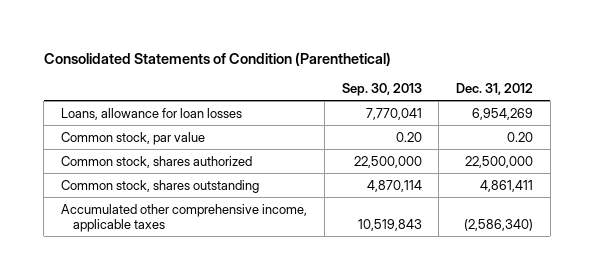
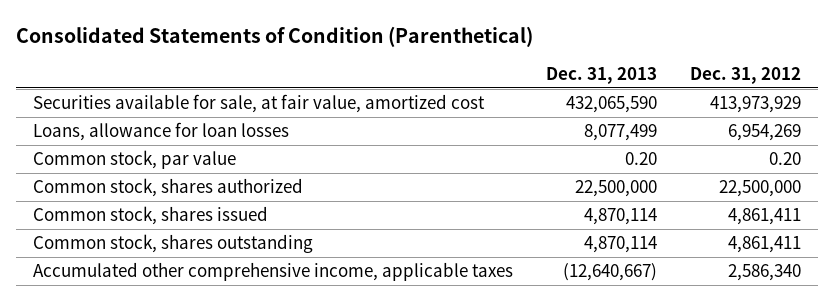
- | Sep. 30, 2013 | Dec. 31, 2012
+ | Dec. 31, 2013 | Dec. 31, 2012
+ Securities available for sale, at fair value, amortized cost | 432,065,590 | 413,973,929
+ Common stock, shares issued | 4,870,114 | 4,861,411
- Accumulated other comprehensive income, applicable taxes | 10,519,843 | (2,586,340)
+ Accumulated other comprehensive income, applicable taxes | (12,640,667) | 2,586,340

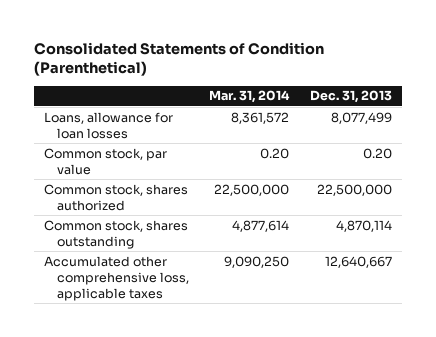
- | Dec. 31, 2013 | Dec. 31, 2012
+ | Mar. 31, 2014 | Dec. 31, 2013
- Securities available for sale, at fair value, amortized cost | 432,065,590 | 413,973,929
- Common stock, shares issued | 4,870,114 | 4,861,411
- Accumulated other comprehensive income, applicable taxes | (12,640,667) | 2,586,340
+ Accumulated other comprehensive loss, applicable taxes | 9,090,250 | 12,640,667

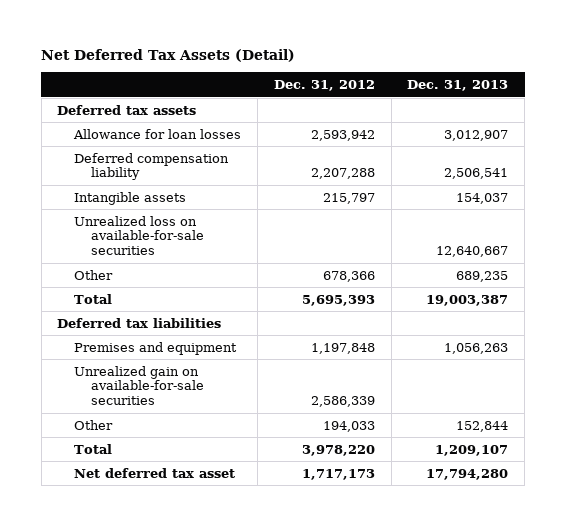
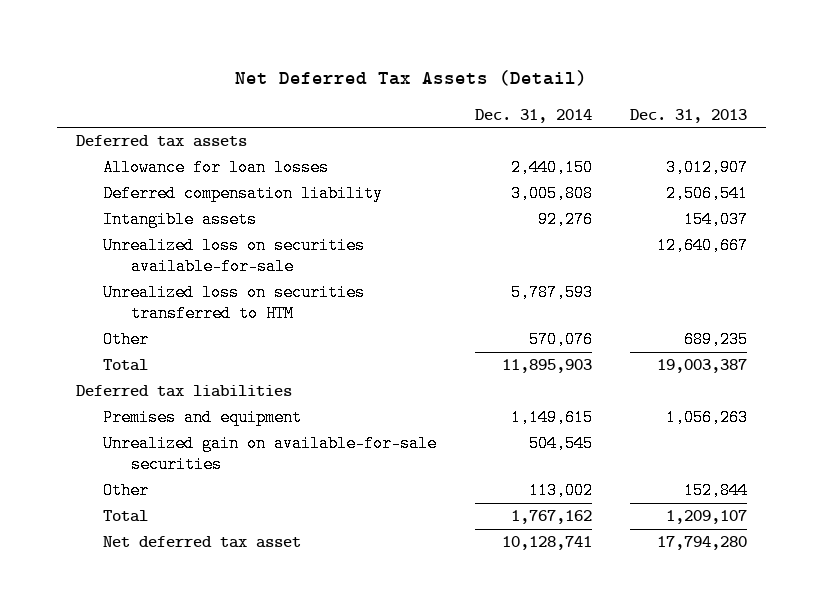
- | Dec. 31, 2012 | Dec. 31, 2013
+ | Dec. 31, 2014 | Dec. 31, 2013
- Unrealized loss on available-for-sale securities | | 12,640,667
+ Unrealized loss on securities available-for-sale | | 12,640,667
+ Unrealized loss on securities transferred to HTM | 5,787,593 |

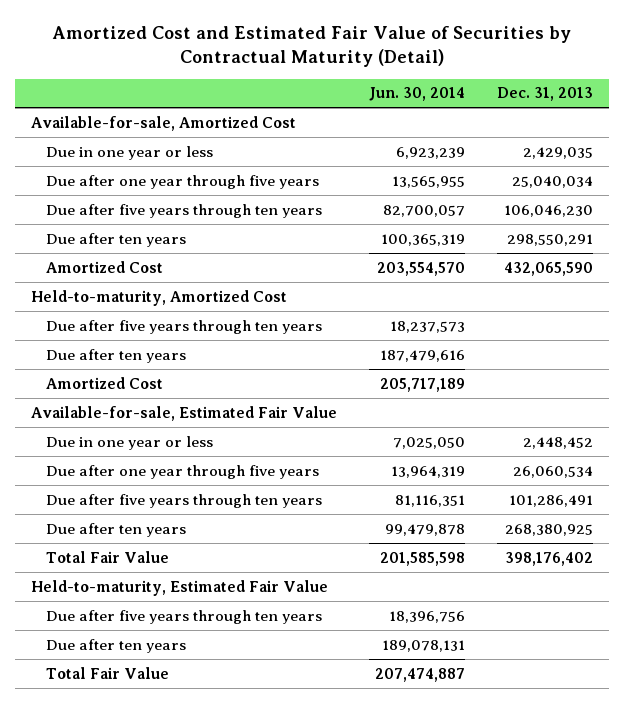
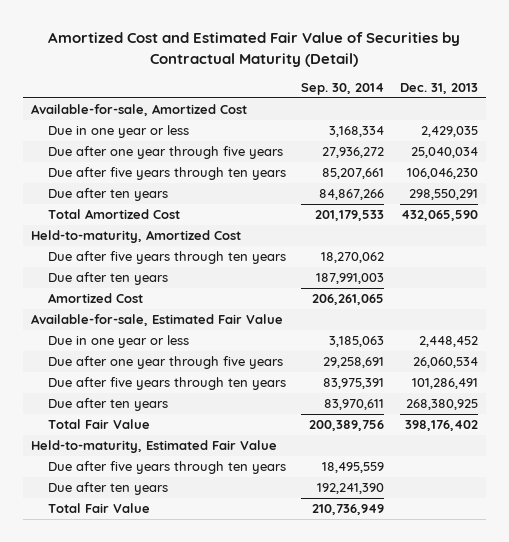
- | Jun. 30, 2014 | Dec. 31, 2013
+ | Sep. 30, 2014 | Dec. 31, 2013
- Amortized Cost | 203,554,570 | 432,065,590
+ Total Amortized Cost | 201,179,533 | 432,065,590

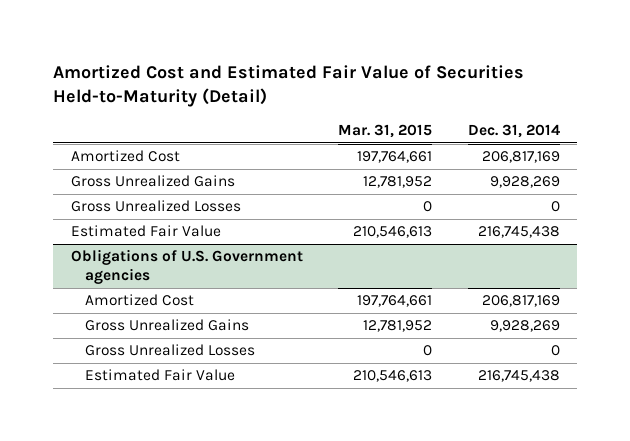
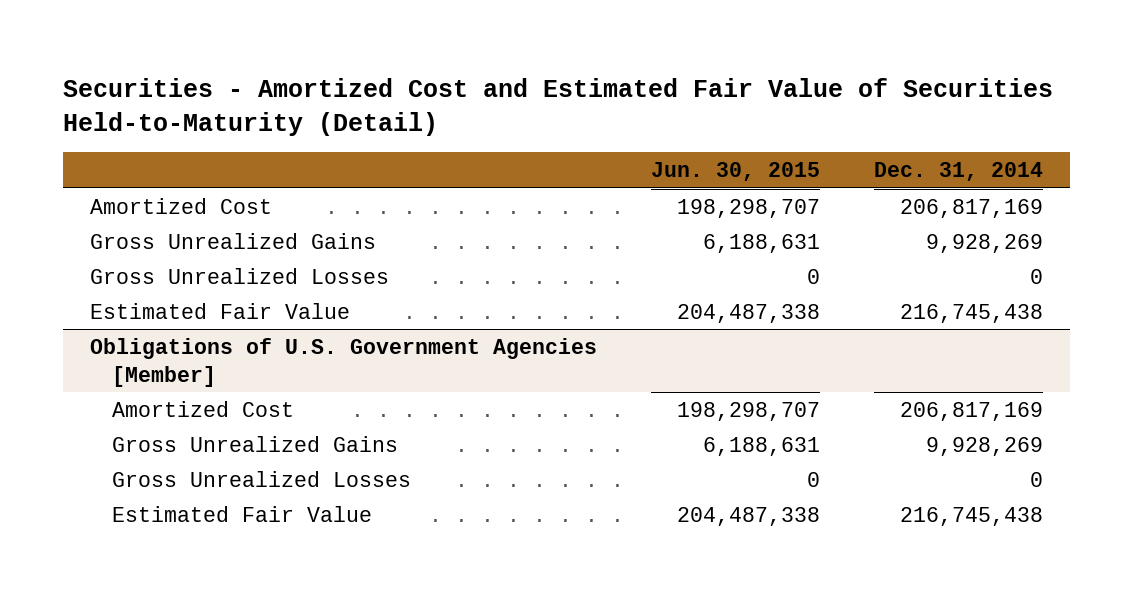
- Amortized Cost and Estimated Fair Value of Securities Held-to-Maturity (Detail)
+ Securities - Amortized Cost and Estimated Fair Value of Securities Held-to-Maturity (Detail)
- | Mar. 31, 2015 | Dec. 31, 2014
+ | Jun. 30, 2015 | Dec. 31, 2014
- Obligations of U.S. Government agencies
+ Obligations of U.S. Government Agencies [Member]

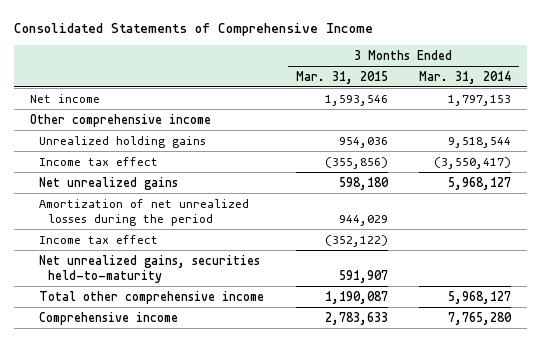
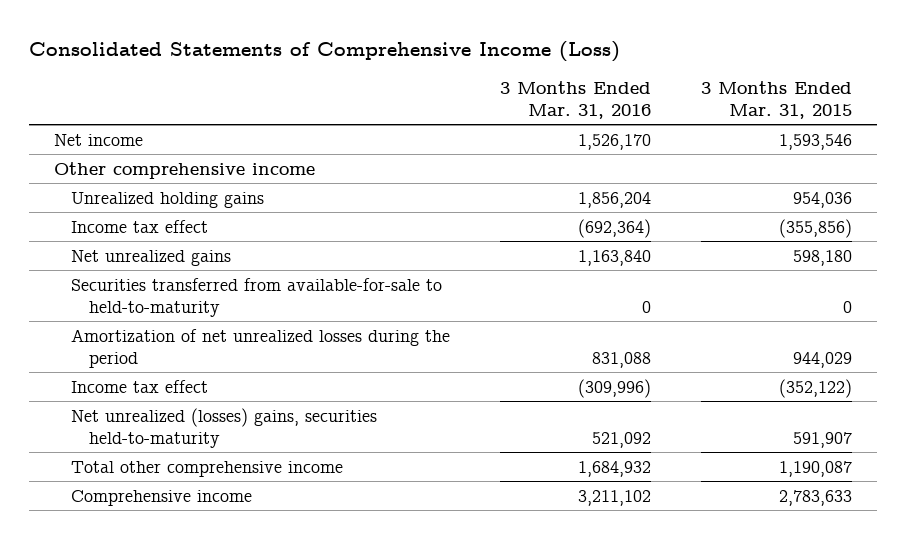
- Consolidated Statements of Comprehensive Income
+ Consolidated Statements of Comprehensive Income (Loss)
- | 3 Months Ended Mar. 31, 2015 | 3 Months Ended Mar. 31, 2014
+ | 3 Months Ended Mar. 31, 2016 | 3 Months Ended Mar. 31, 2015
+ Securities transferred from available-for-sale to held-to-maturity | 0 | 0
- Net unrealized gains, securities held-to-maturity | 591,907 |
+ Net unrealized (losses) gains, securities held-to-maturity | 521,092 | 591,907

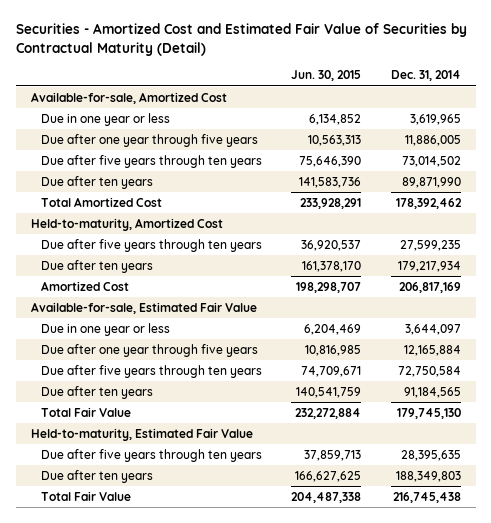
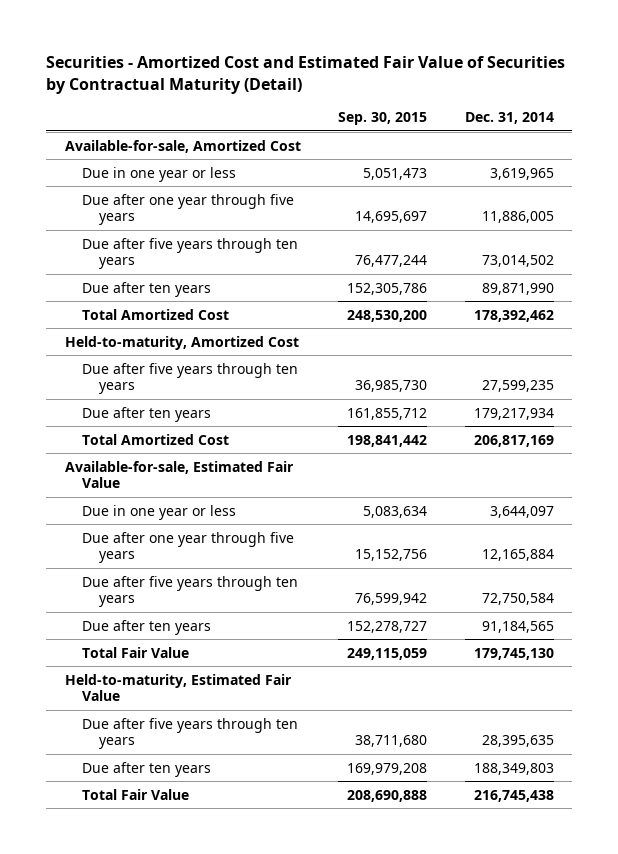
- | Jun. 30, 2015 | Dec. 31, 2014
+ | Sep. 30, 2015 | Dec. 31, 2014
- Amortized Cost | 198,298,707 | 206,817,169
+ Total Amortized Cost | 198,841,442 | 206,817,169

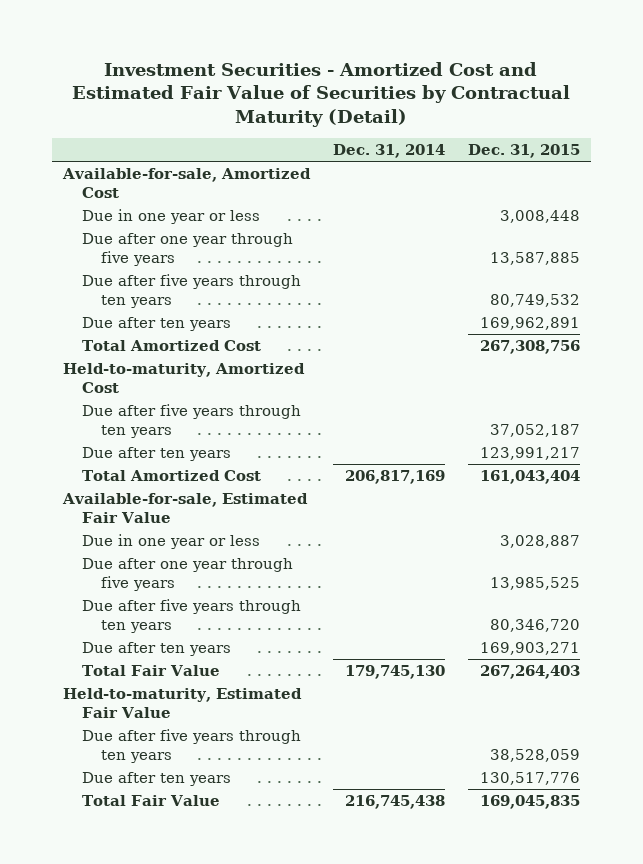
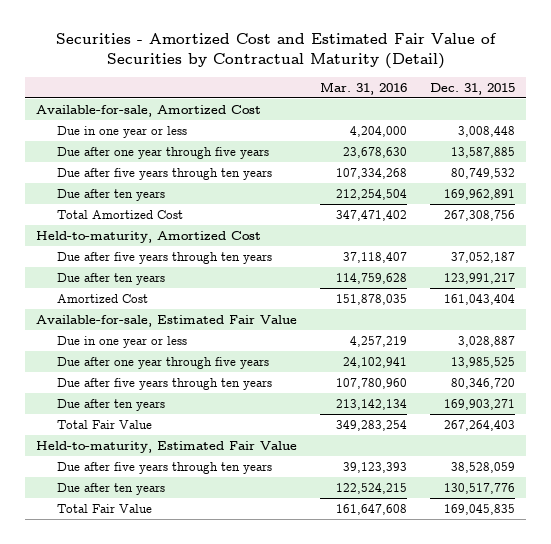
- Investment Securities - Amortized Cost and Estimated Fair Value of Securities by Contractual Maturity (Detail)
+ Securities - Amortized Cost and Estimated Fair Value of Securities by Contractual Maturity (Detail)
- | Dec. 31, 2014 | Dec. 31, 2015
+ | Mar. 31, 2016 | Dec. 31, 2015
- Total Amortized Cost | 206,817,169 | 161,043,404
+ Amortized Cost | 151,878,035 | 161,043,404

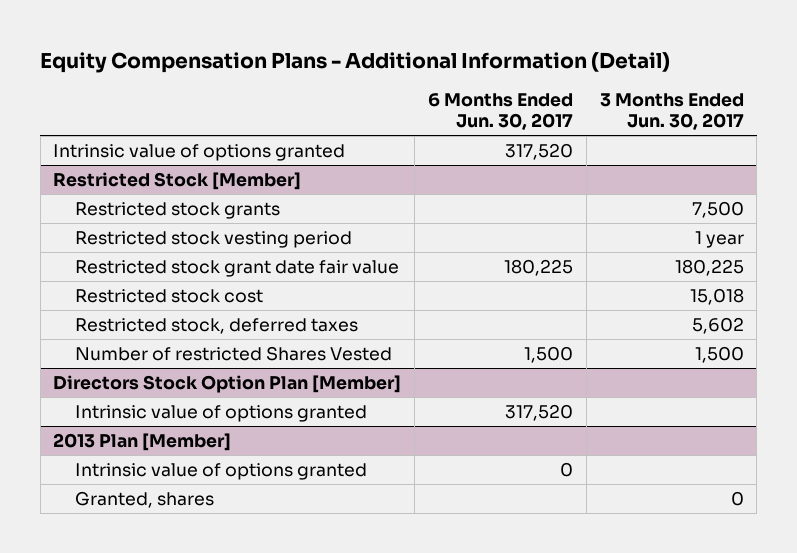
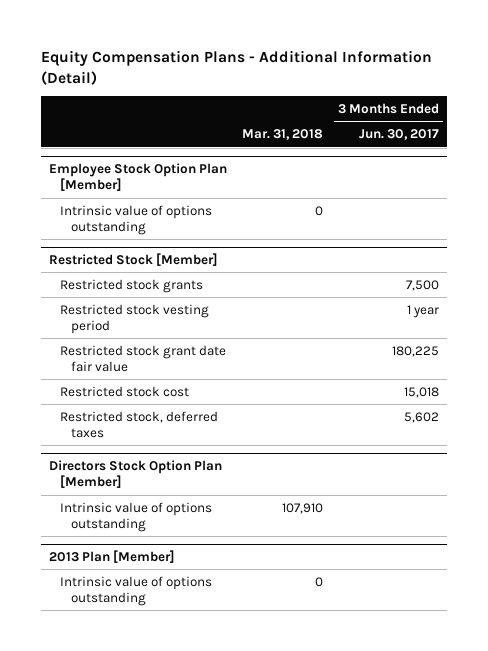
- | 6 Months Ended Jun. 30, 2017 | 3 Months Ended Jun. 30, 2017
+ | Mar. 31, 2018 | 3 Months Ended Jun. 30, 2017
- Intrinsic value of options granted | 317,520 |
+ Employee Stock Option Plan [Member]
+ Intrinsic value of options outstanding | 0 |
@ Restricted Stock [Member]
- Number of restricted Shares Vested | 1,500 | 1,500
@ Directors Stock Option Plan [Member]
- Intrinsic value of options granted | 317,520 |
+ Intrinsic value of options outstanding | 107,910 |
@ 2013 Plan [Member]
- Intrinsic value of options granted | 0 |
- Granted, shares | | 0
+ Intrinsic value of options outstanding | 0 |

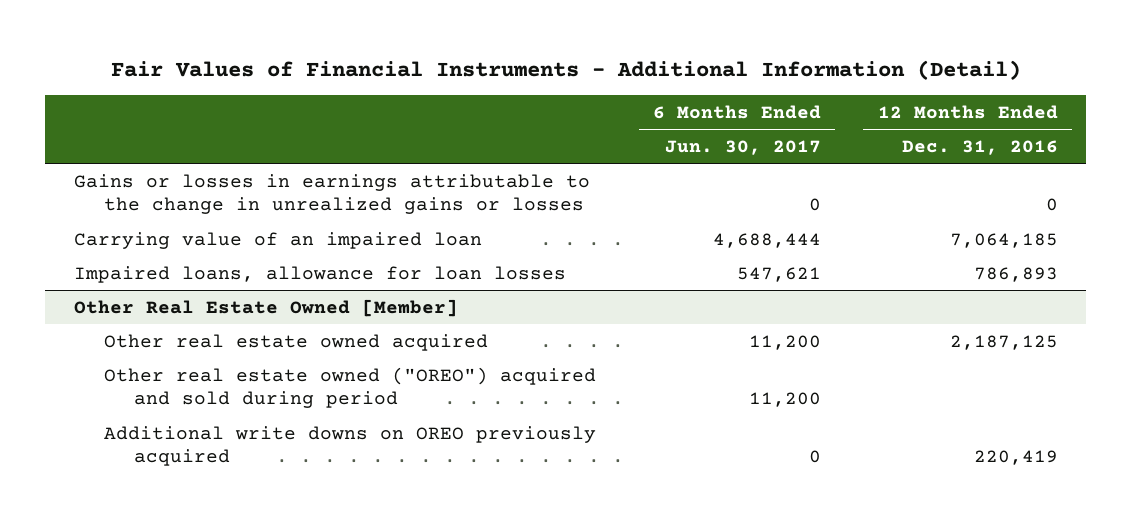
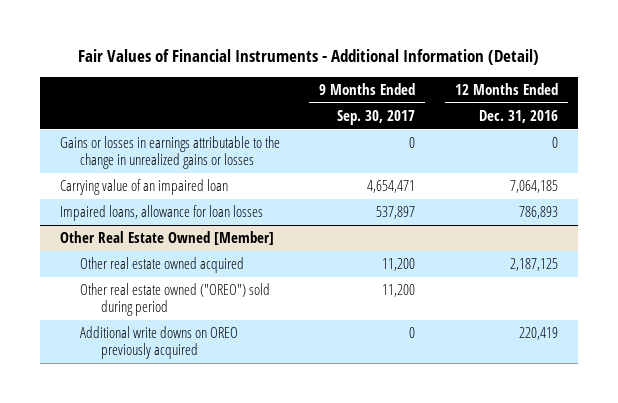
- | 6 Months Ended Jun. 30, 2017 | 12 Months Ended Dec. 31, 2016
+ | 9 Months Ended Sep. 30, 2017 | 12 Months Ended Dec. 31, 2016
@ Other Real Estate Owned [Member]
- Other real estate owned ("OREO") acquired and sold during period | 11,200 |
+ Other real estate owned ("OREO") sold during period | 11,200 |

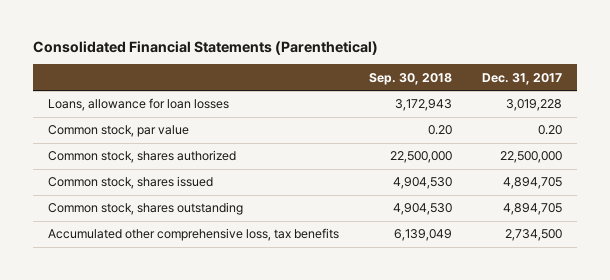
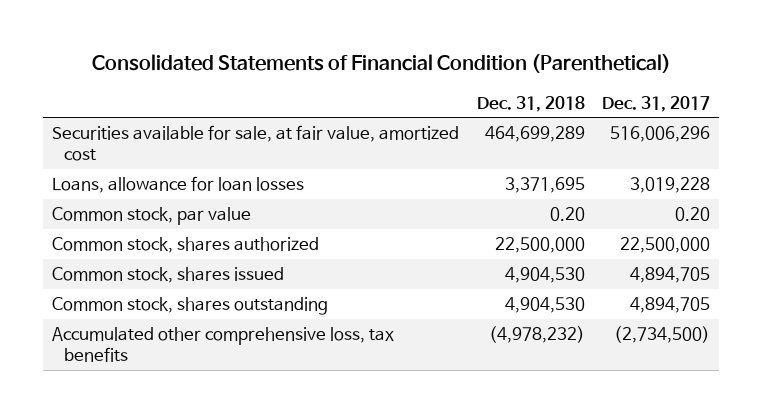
- Consolidated Financial Statements (Parenthetical)
+ Consolidated Statements of Financial Condition (Parenthetical)
- | Sep. 30, 2018 | Dec. 31, 2017
+ | Dec. 31, 2018 | Dec. 31, 2017
+ Securities available for sale, at fair value, amortized cost | 464,699,289 | 516,006,296
- Accumulated other comprehensive loss, tax benefits | 6,139,049 | 2,734,500
+ Accumulated other comprehensive loss, tax benefits | (4,978,232) | (2,734,500)

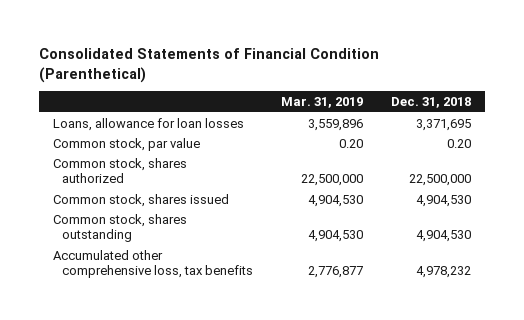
- | Dec. 31, 2018 | Dec. 31, 2017
+ | Mar. 31, 2019 | Dec. 31, 2018
- Securities available for sale, at fair value, amortized cost | 464,699,289 | 516,006,296
- Accumulated other comprehensive loss, tax benefits | (4,978,232) | (2,734,500)
+ Accumulated other comprehensive loss, tax benefits | 2,776,877 | 4,978,232

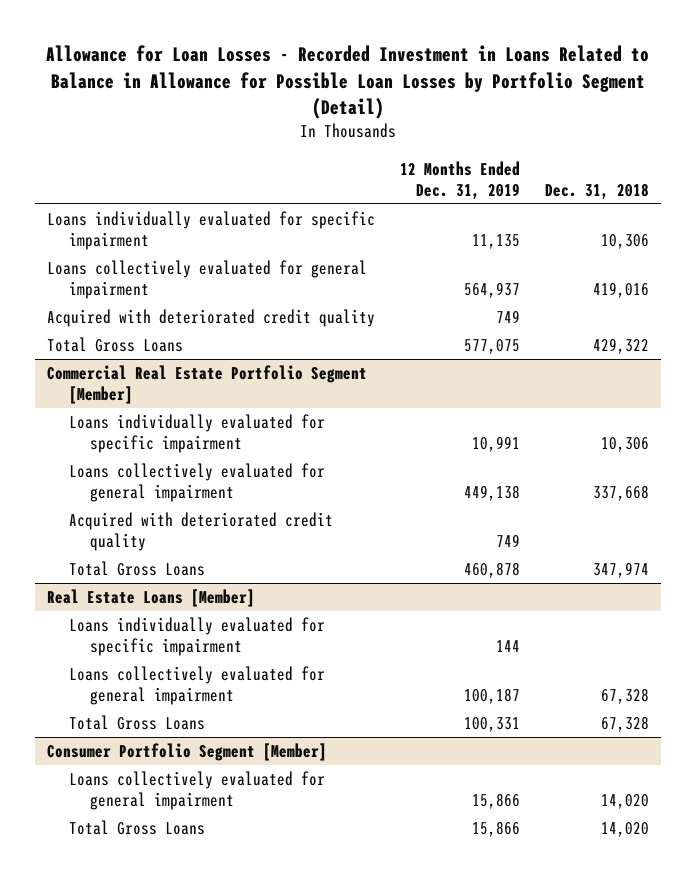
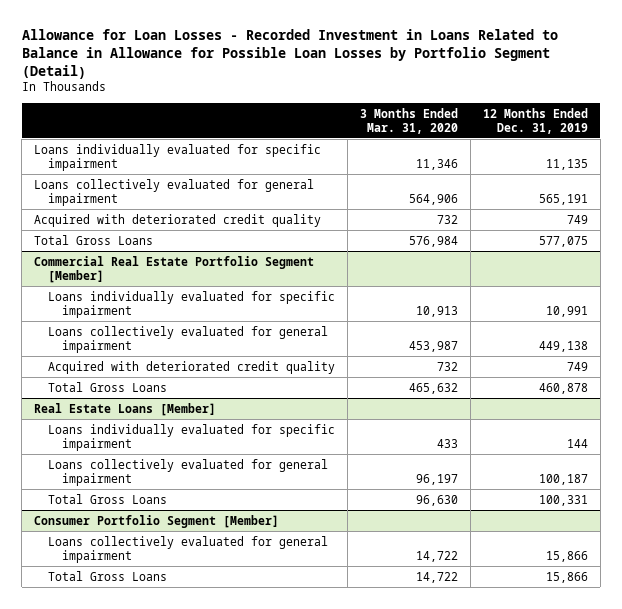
- | 12 Months Ended Dec. 31, 2019 | Dec. 31, 2018
+ | 3 Months Ended Mar. 31, 2020 | 12 Months Ended Dec. 31, 2019
- Loans collectively evaluated for general impairment | 564,937 | 419,016
+ Loans collectively evaluated for general impairment | 564,906 | 565,191

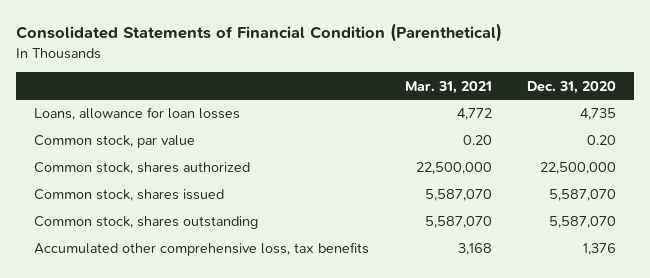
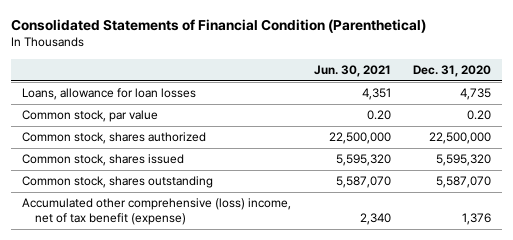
- | Mar. 31, 2021 | Dec. 31, 2020
+ | Jun. 30, 2021 | Dec. 31, 2020
- Common stock, shares issued | 5,587,070 | 5,587,070
+ Common stock, shares issued | 5,595,320 | 5,595,320
- Accumulated other comprehensive loss, tax benefits | 3,168 | 1,376
+ Accumulated other comprehensive (loss) income, net of tax benefit (expense) | 2,340 | 1,376

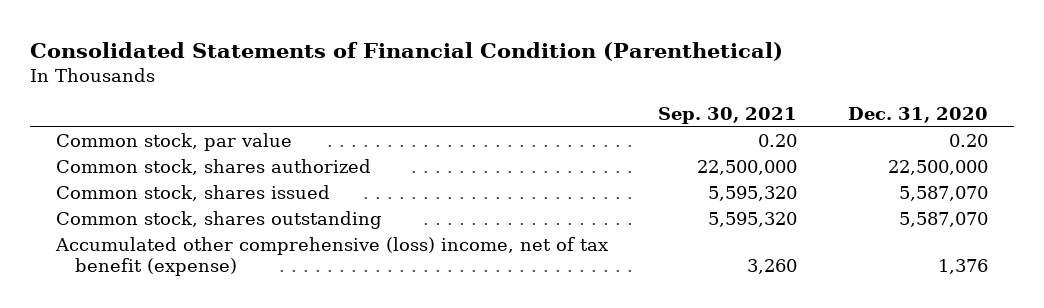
- | Jun. 30, 2021 | Dec. 31, 2020
+ | Sep. 30, 2021 | Dec. 31, 2020
- Loans, allowance for loan losses | 4,351 | 4,735
- Common stock, shares issued | 5,595,320 | 5,595,320
+ Common stock, shares issued | 5,595,320 | 5,587,070

